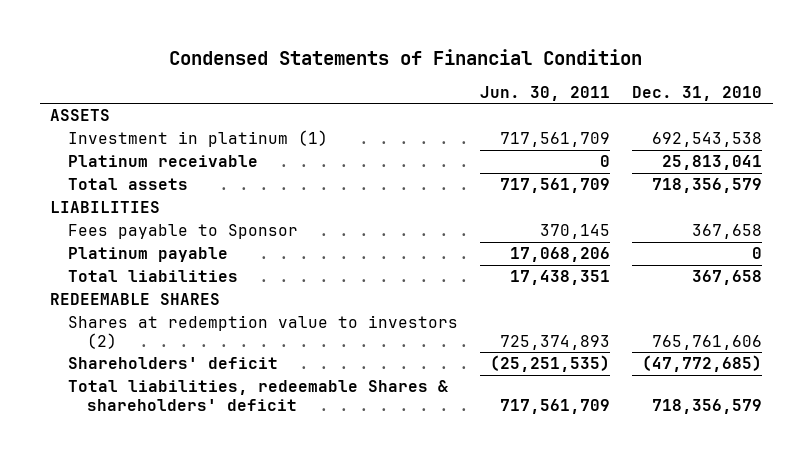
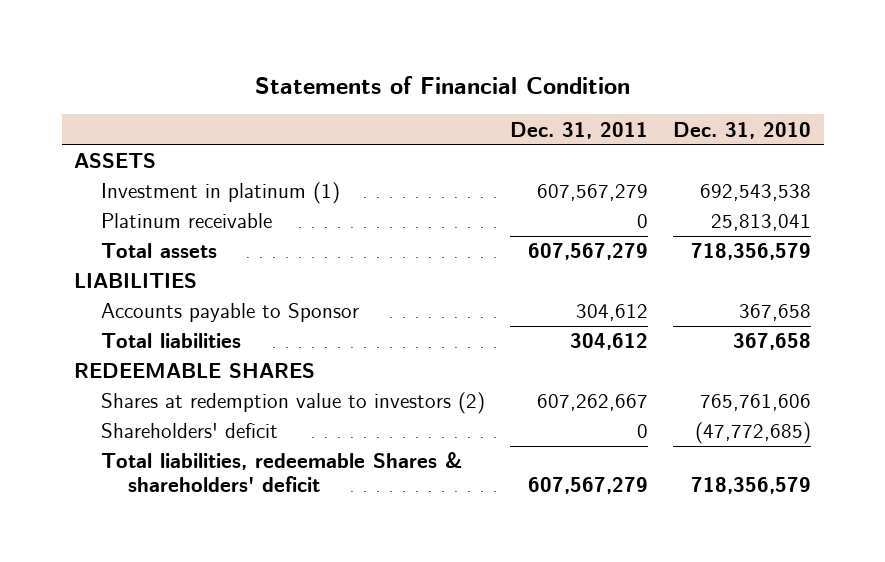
- Condensed Statements of Financial Condition
+ Statements of Financial Condition
- | Jun. 30, 2011 | Dec. 31, 2010
+ | Dec. 31, 2011 | Dec. 31, 2010
- Fees payable to Sponsor | 370,145 | 367,658
- Platinum payable | 17,068,206 | 0
+ Accounts payable to Sponsor | 304,612 | 367,658

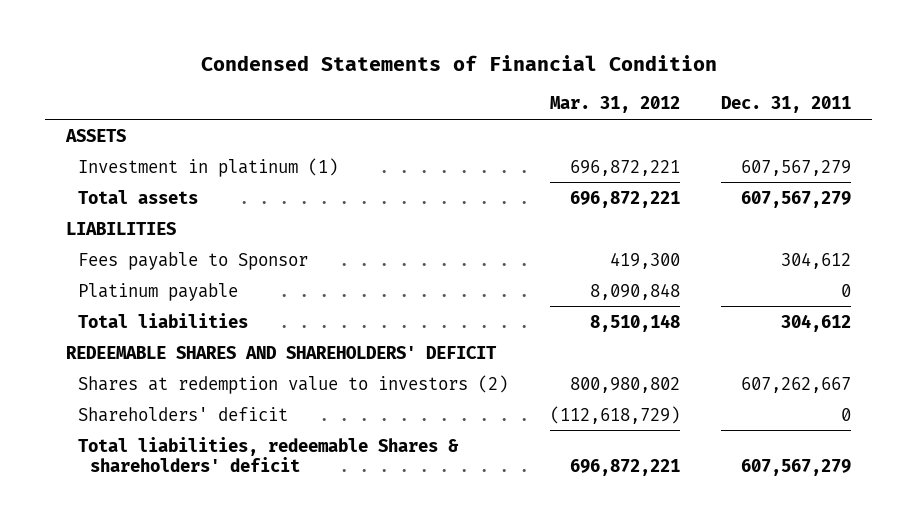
- Statements of Financial Condition
+ Condensed Statements of Financial Condition
- | Dec. 31, 2011 | Dec. 31, 2010
+ | Mar. 31, 2012 | Dec. 31, 2011
- Platinum receivable | 0 | 25,813,041
- Accounts payable to Sponsor | 304,612 | 367,658
+ Fees payable to Sponsor | 419,300 | 304,612
+ Platinum payable | 8,090,848 | 0
- REDEEMABLE SHARES
+ REDEEMABLE SHARES AND SHAREHOLDERS' DEFICIT

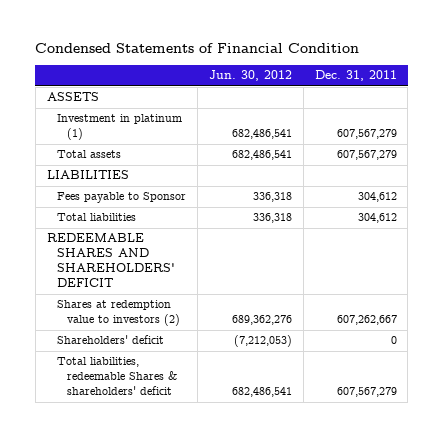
- | Mar. 31, 2012 | Dec. 31, 2011
+ | Jun. 30, 2012 | Dec. 31, 2011
- Platinum payable | 8,090,848 | 0

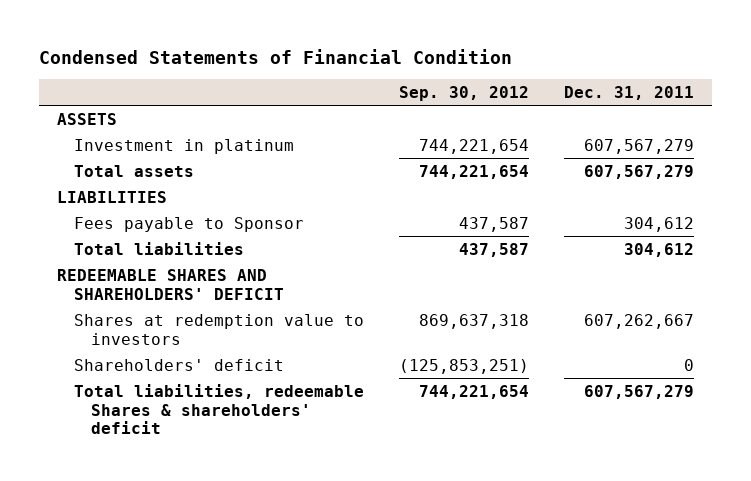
- | Jun. 30, 2012 | Dec. 31, 2011
+ | Sep. 30, 2012 | Dec. 31, 2011
- Investment in platinum (1) | 682,486,541 | 607,567,279
+ Investment in platinum | 744,221,654 | 607,567,279
- Shares at redemption value to investors (2) | 689,362,276 | 607,262,667
+ Shares at redemption value to investors | 869,637,318 | 607,262,667

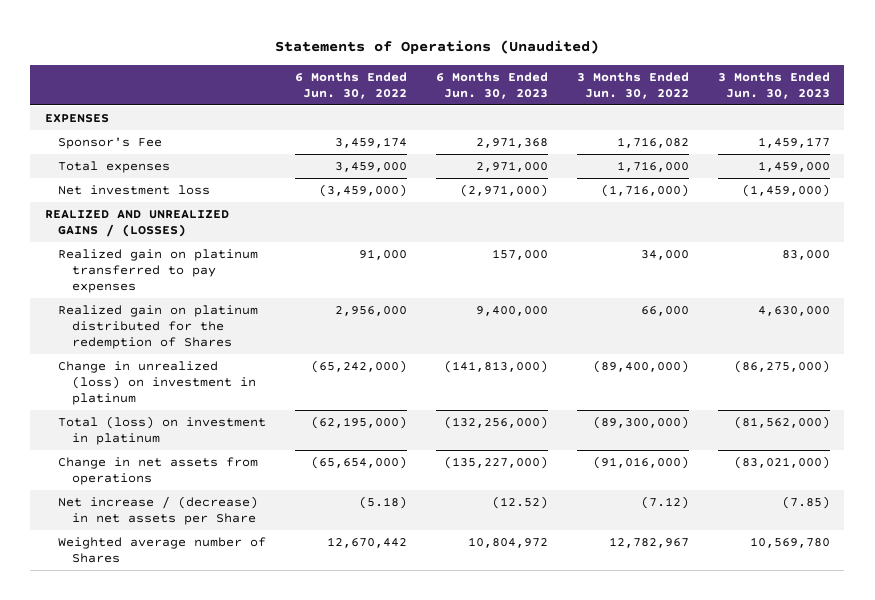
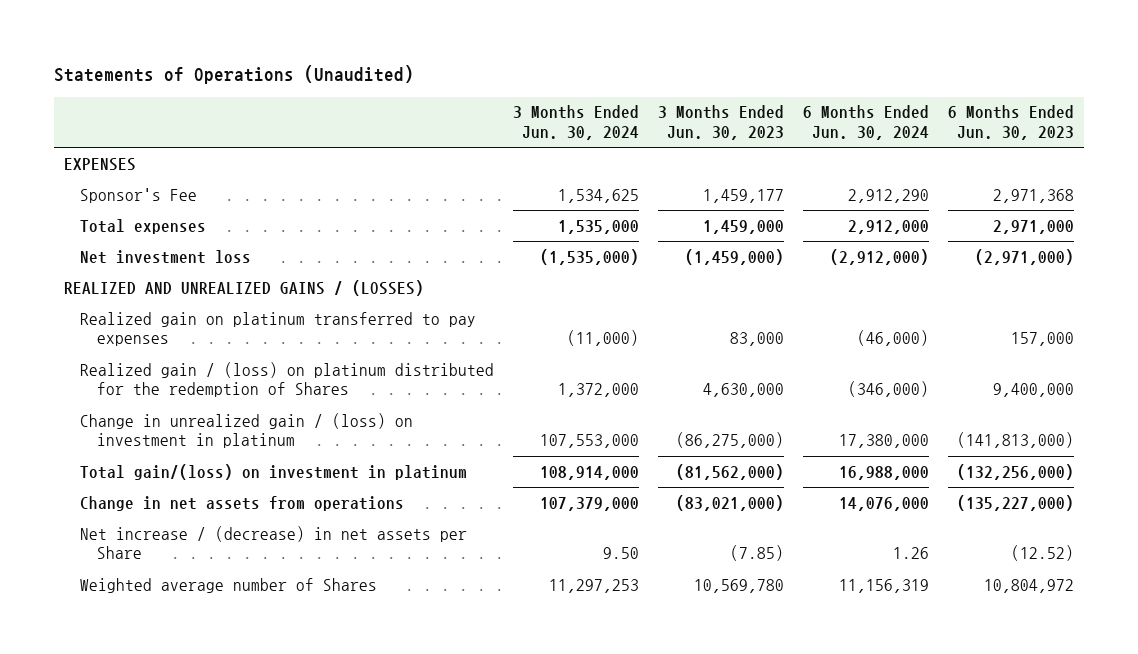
- | 6 Months Ended Jun. 30, 2022 | 6 Months Ended Jun. 30, 2023 | 3 Months Ended Jun. 30, 2022 | 3 Months Ended Jun. 30, 2023
+ | 3 Months Ended Jun. 30, 2024 | 3 Months Ended Jun. 30, 2023 | 6 Months Ended Jun. 30, 2024 | 6 Months Ended Jun. 30, 2023
- Realized gain on platinum distributed for the redemption of Shares | 2,956,000 | 9,400,000 | 66,000 | 4,630,000
- Change in unrealized (loss) on investment in platinum | (65,242,000) | (141,813,000) | (89,400,000) | (86,275,000)
- Total (loss) on investment in platinum | (62,195,000) | (132,256,000) | (89,300,000) | (81,562,000)
+ Realized gain / (loss) on platinum distributed for the redemption of Shares | 1,372,000 | 4,630,000 | (346,000) | 9,400,000
+ Change in unrealized gain / (loss) on investment in platinum | 107,553,000 | (86,275,000) | 17,380,000 | (141,813,000)
+ Total gain/(loss) on investment in platinum | 108,914,000 | (81,562,000) | 16,988,000 | (132,256,000)

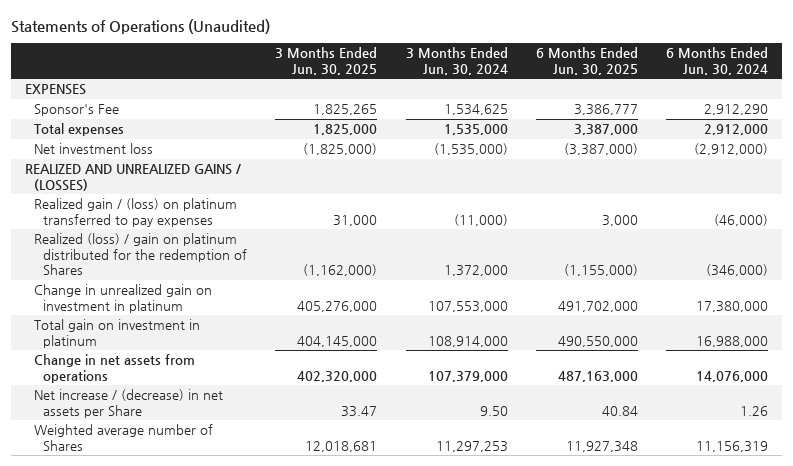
- | 3 Months Ended Jun. 30, 2024 | 3 Months Ended Jun. 30, 2023 | 6 Months Ended Jun. 30, 2024 | 6 Months Ended Jun. 30, 2023
+ | 3 Months Ended Jun. 30, 2025 | 3 Months Ended Jun. 30, 2024 | 6 Months Ended Jun. 30, 2025 | 6 Months Ended Jun. 30, 2024
- Realized gain on platinum transferred to pay expenses | (11,000) | 83,000 | (46,000) | 157,000
- Realized gain / (loss) on platinum distributed for the redemption of Shares | 1,372,000 | 4,630,000 | (346,000) | 9,400,000
- Change in unrealized gain / (loss) on investment in platinum | 107,553,000 | (86,275,000) | 17,380,000 | (141,813,000)
- Total gain/(loss) on investment in platinum | 108,914,000 | (81,562,000) | 16,988,000 | (132,256,000)
+ Realized gain / (loss) on platinum transferred to pay expenses | 31,000 | (11,000) | 3,000 | (46,000)
+ Realized (loss) / gain on platinum distributed for the redemption of Shares | (1,162,000) | 1,372,000 | (1,155,000) | (346,000)
+ Change in unrealized gain on investment in platinum | 405,276,000 | 107,553,000 | 491,702,000 | 17,380,000
+ Total gain on investment in platinum | 404,145,000 | 108,914,000 | 490,550,000 | 16,988,000

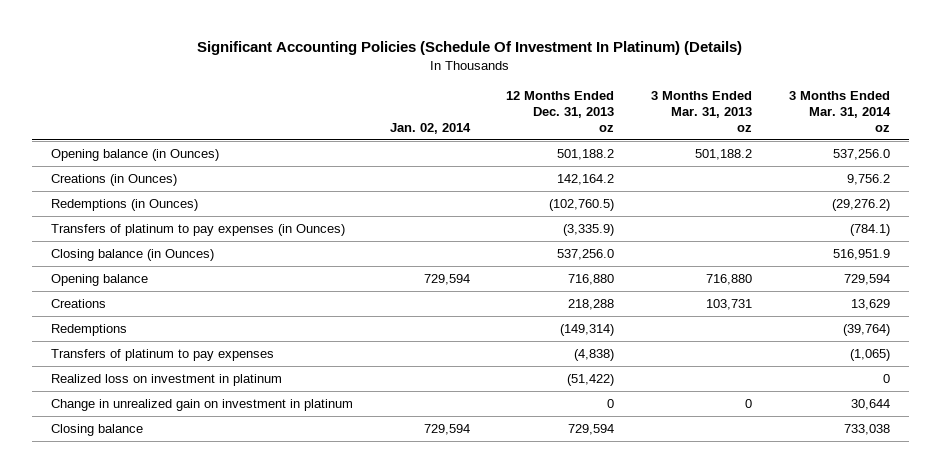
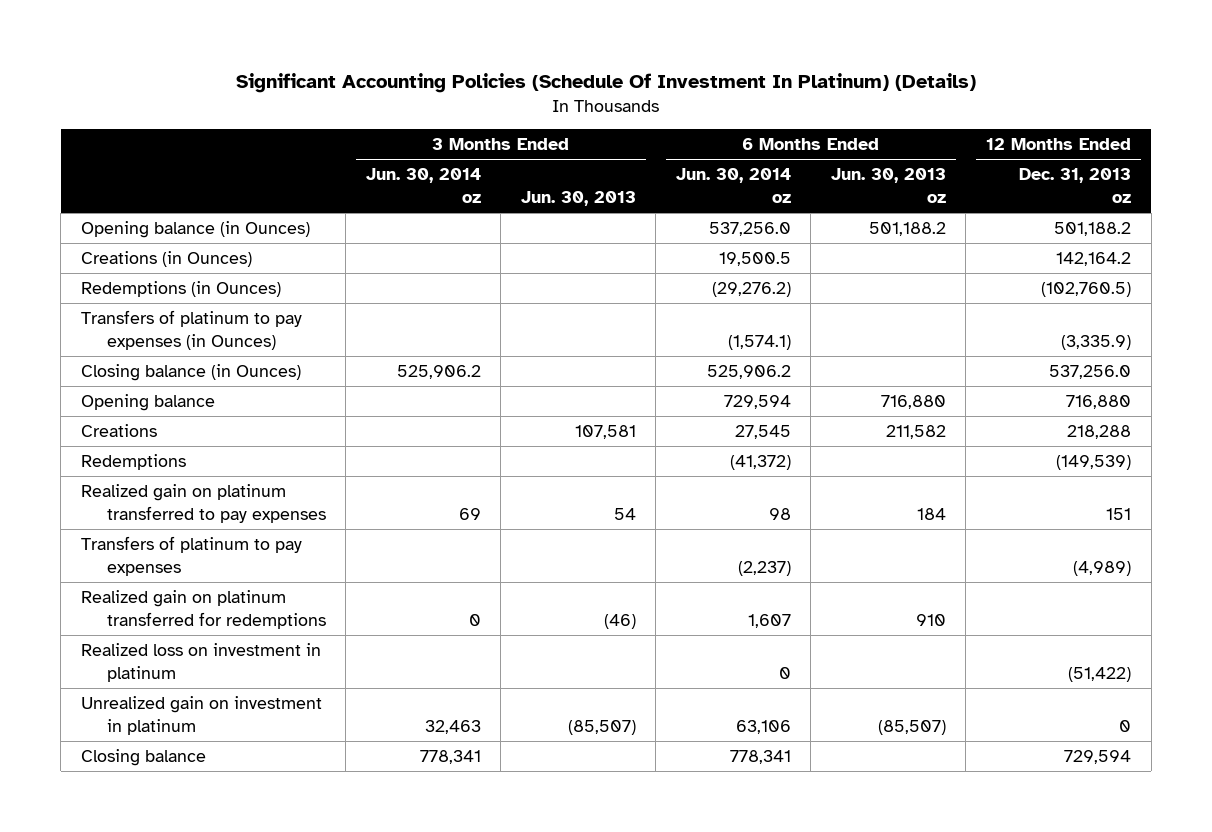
- | Jan. 02, 2014 | 12 Months Ended Dec. 31, 2013 oz | 3 Months Ended Mar. 31, 2013 oz | 3 Months Ended Mar. 31, 2014 oz
+ | 3 Months Ended Jun. 30, 2014 oz | 3 Months Ended Jun. 30, 2013 | 6 Months Ended Jun. 30, 2014 oz | 6 Months Ended Jun. 30, 2013 oz | 12 Months Ended Dec. 31, 2013 oz
- Redemptions | | (149,314) | | (39,764)
- Transfers of platinum to pay expenses | | (4,838) | | (1,065)
+ Redemptions | | | (41,372) | | (149,539)
+ Realized gain on platinum transferred to pay expenses | 69 | 54 | 98 | 184 | 151
+ Transfers of platinum to pay expenses | | | (2,237) | | (4,989)
+ Realized gain on platinum transferred for redemptions | 0 | (46) | 1,607 | 910 |
- Change in unrealized gain on investment in platinum | | 0 | 0 | 30,644
+ Unrealized gain on investment in platinum | 32,463 | (85,507) | 63,106 | (85,507) | 0

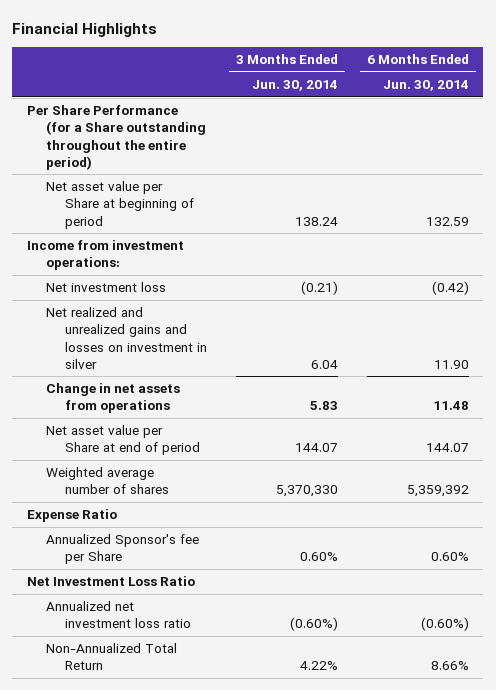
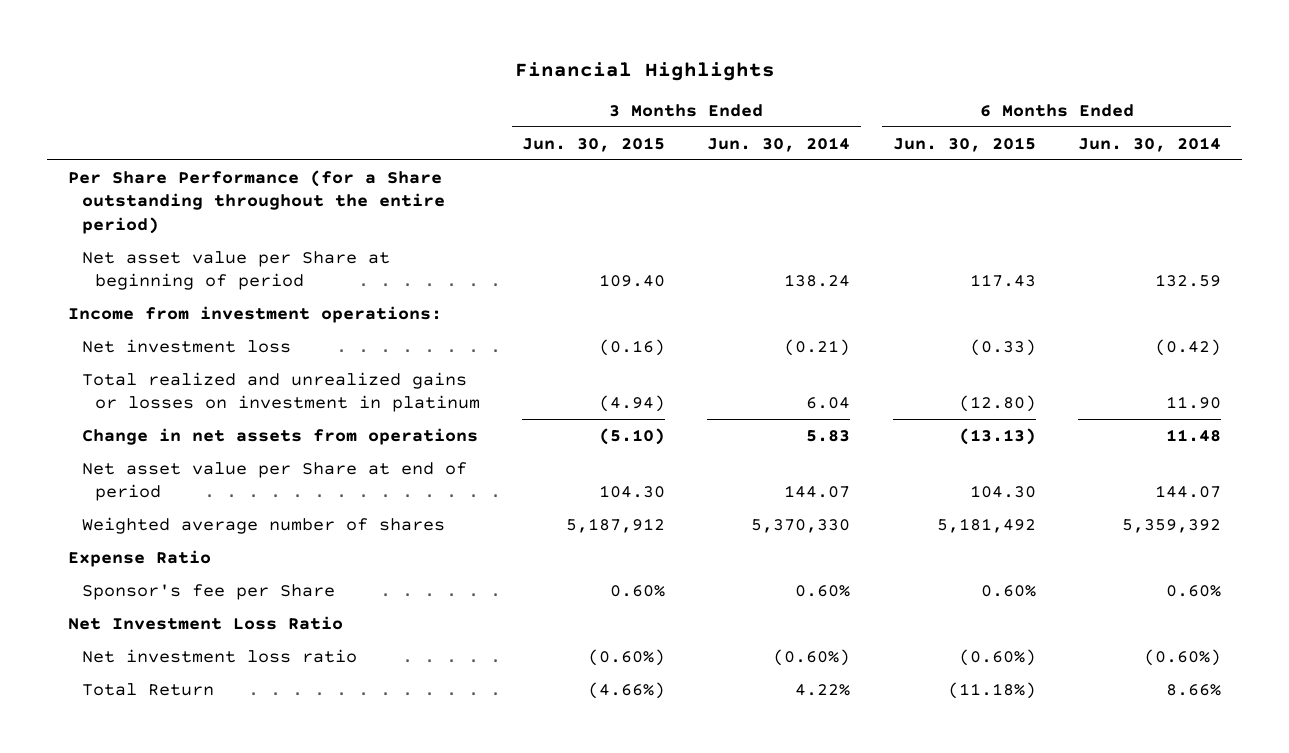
- | 3 Months Ended Jun. 30, 2014 | 6 Months Ended Jun. 30, 2014
+ | 3 Months Ended Jun. 30, 2015 | 3 Months Ended Jun. 30, 2014 | 6 Months Ended Jun. 30, 2015 | 6 Months Ended Jun. 30, 2014
- Net realized and unrealized gains and losses on investment in silver | 6.04 | 11.90
+ Total realized and unrealized gains or losses on investment in platinum | (4.94) | 6.04 | (12.80) | 11.90
- Annualized Sponsor's fee per Share | 0.60% | 0.60%
+ Sponsor's fee per Share | 0.60% | 0.60% | 0.60% | 0.60%
- Annualized net investment loss ratio | (0.60%) | (0.60%)
- Non-Annualized Total Return | 4.22% | 8.66%
+ Net investment loss ratio | (0.60%) | (0.60%) | (0.60%) | (0.60%)
+ Total Return | (4.66%) | 4.22% | (11.18%) | 8.66%

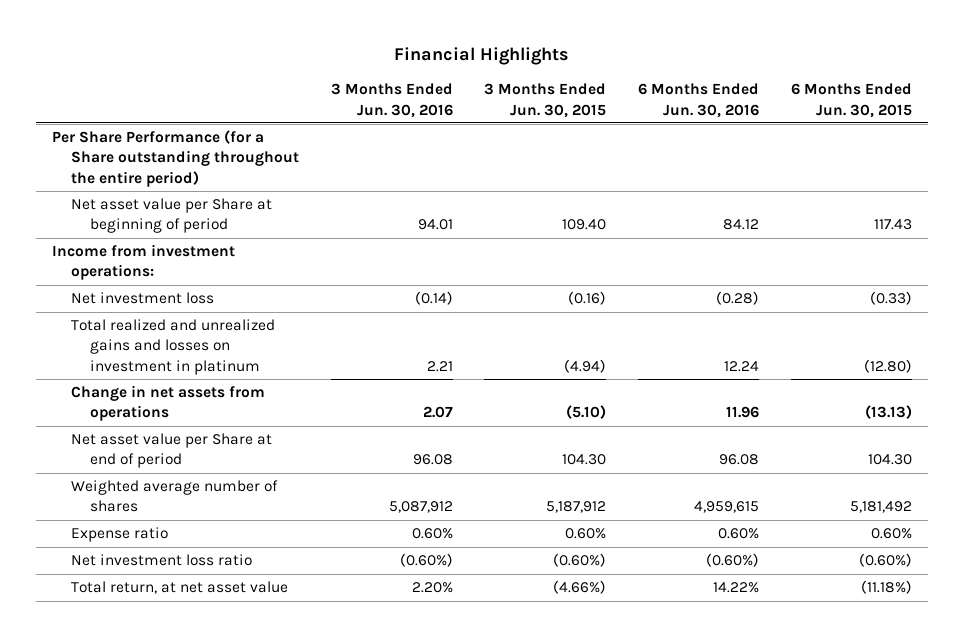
- | 3 Months Ended Jun. 30, 2015 | 3 Months Ended Jun. 30, 2014 | 6 Months Ended Jun. 30, 2015 | 6 Months Ended Jun. 30, 2014
+ | 3 Months Ended Jun. 30, 2016 | 3 Months Ended Jun. 30, 2015 | 6 Months Ended Jun. 30, 2016 | 6 Months Ended Jun. 30, 2015
- Total realized and unrealized gains or losses on investment in platinum | (4.94) | 6.04 | (12.80) | 11.90
+ Total realized and unrealized gains and losses on investment in platinum | 2.21 | (4.94) | 12.24 | (12.80)
- Expense Ratio
- Sponsor's fee per Share | 0.60% | 0.60% | 0.60% | 0.60%
- Net Investment Loss Ratio
+ Expense ratio | 0.60% | 0.60% | 0.60% | 0.60%
- Total Return | (4.66%) | 4.22% | (11.18%) | 8.66%
+ Total return, at net asset value | 2.20% | (4.66%) | 14.22% | (11.18%)

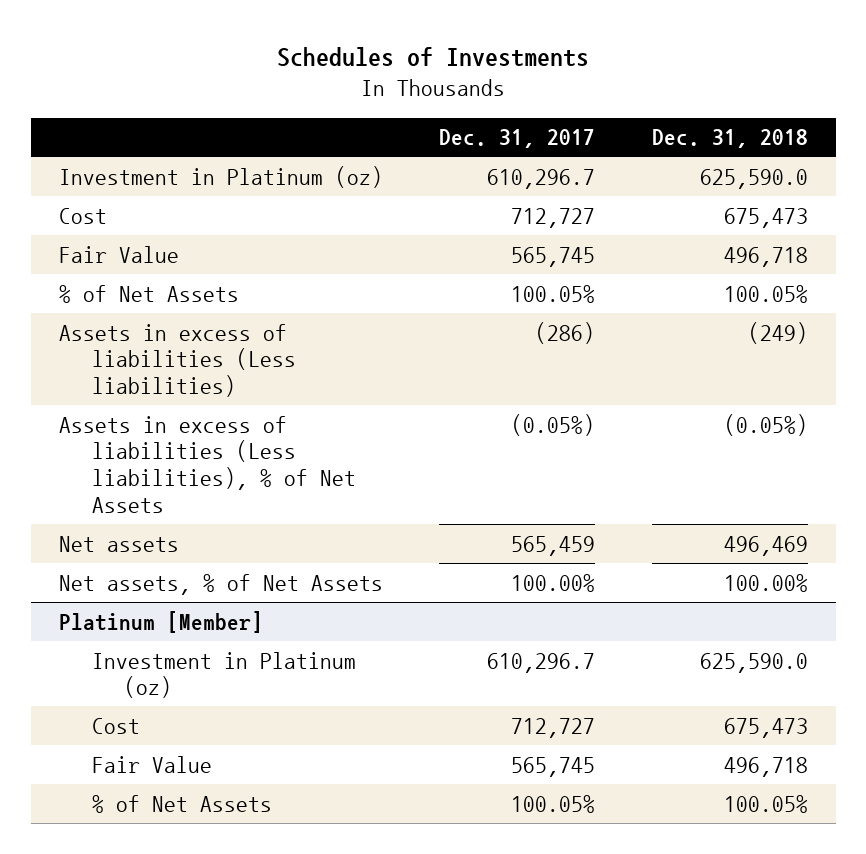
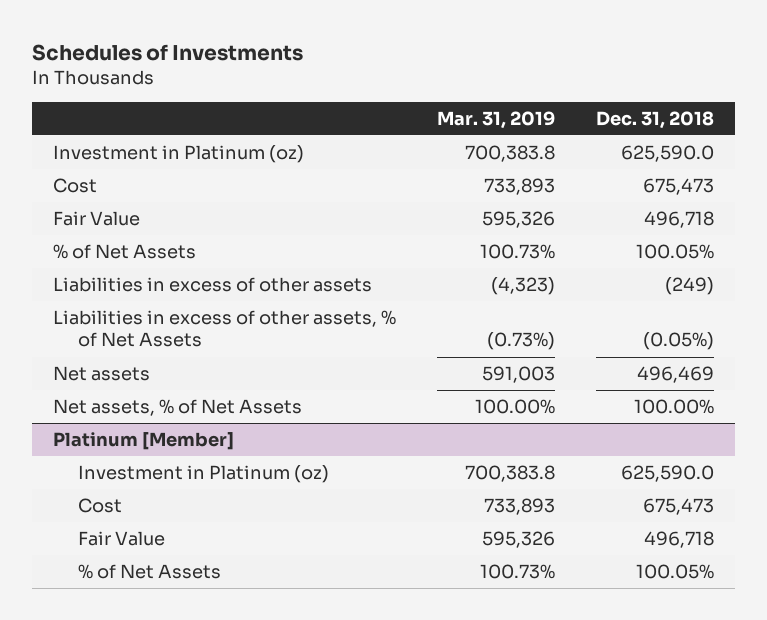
- | Dec. 31, 2017 | Dec. 31, 2018
+ | Mar. 31, 2019 | Dec. 31, 2018
- Assets in excess of liabilities (Less liabilities) | (286) | (249)
- Assets in excess of liabilities (Less liabilities), % of Net Assets | (0.05%) | (0.05%)
+ Liabilities in excess of other assets | (4,323) | (249)
+ Liabilities in excess of other assets, % of Net Assets | (0.73%) | (0.05%)

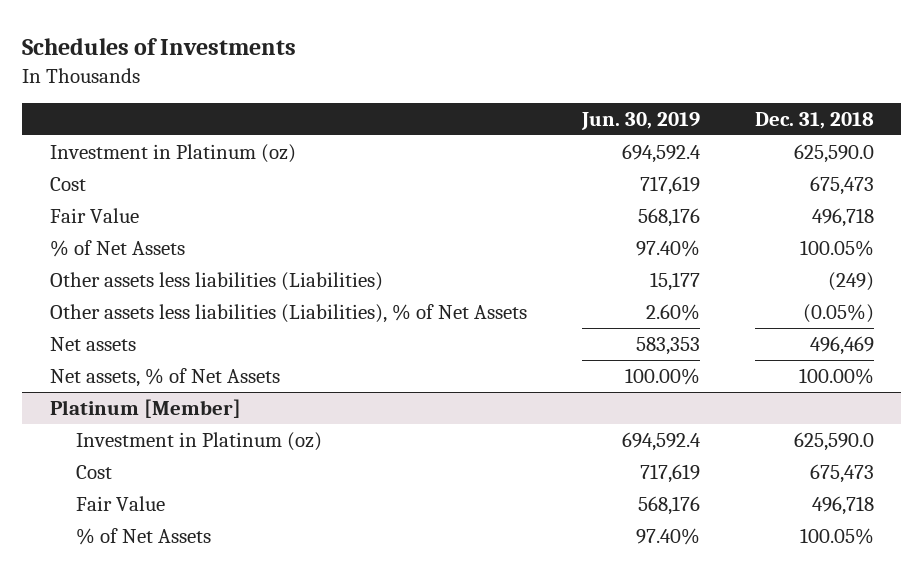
- | Mar. 31, 2019 | Dec. 31, 2018
+ | Jun. 30, 2019 | Dec. 31, 2018
- Liabilities in excess of other assets | (4,323) | (249)
- Liabilities in excess of other assets, % of Net Assets | (0.73%) | (0.05%)
+ Other assets less liabilities (Liabilities) | 15,177 | (249)
+ Other assets less liabilities (Liabilities), % of Net Assets | 2.60% | (0.05%)

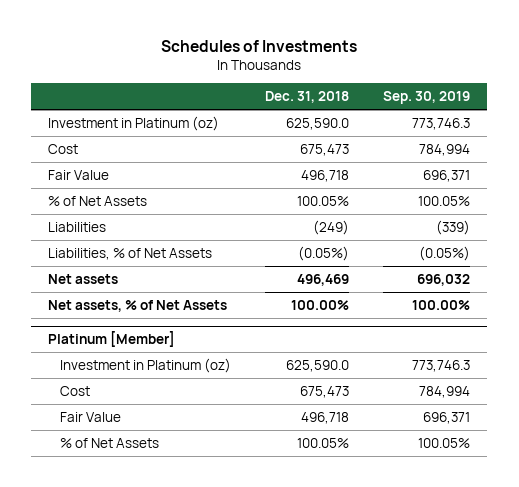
- | Jun. 30, 2019 | Dec. 31, 2018
+ | Dec. 31, 2018 | Sep. 30, 2019
- Other assets less liabilities (Liabilities) | 15,177 | (249)
- Other assets less liabilities (Liabilities), % of Net Assets | 2.60% | (0.05%)
+ Liabilities | (249) | (339)
+ Liabilities, % of Net Assets | (0.05%) | (0.05%)

